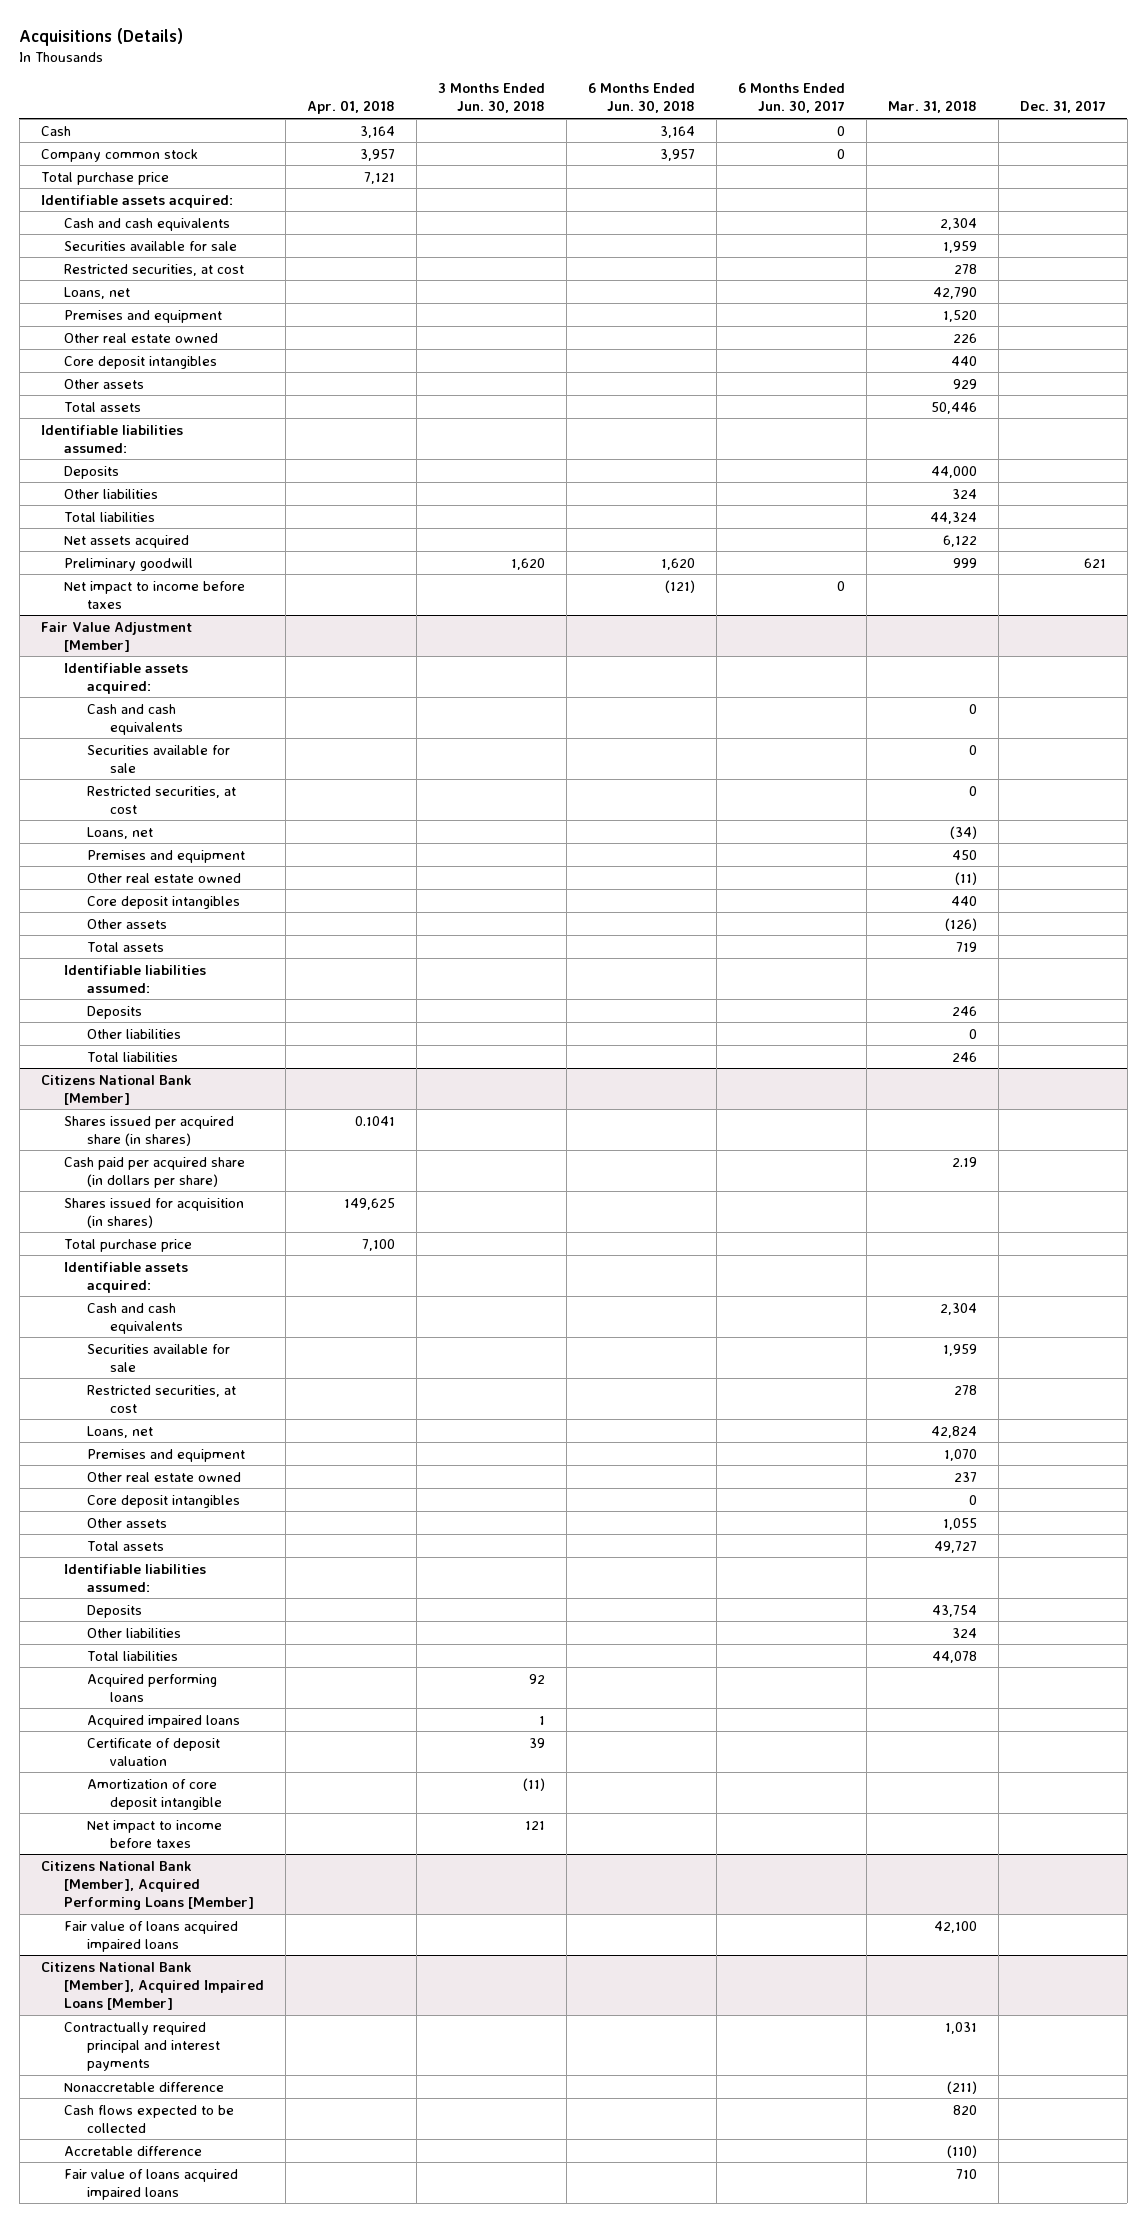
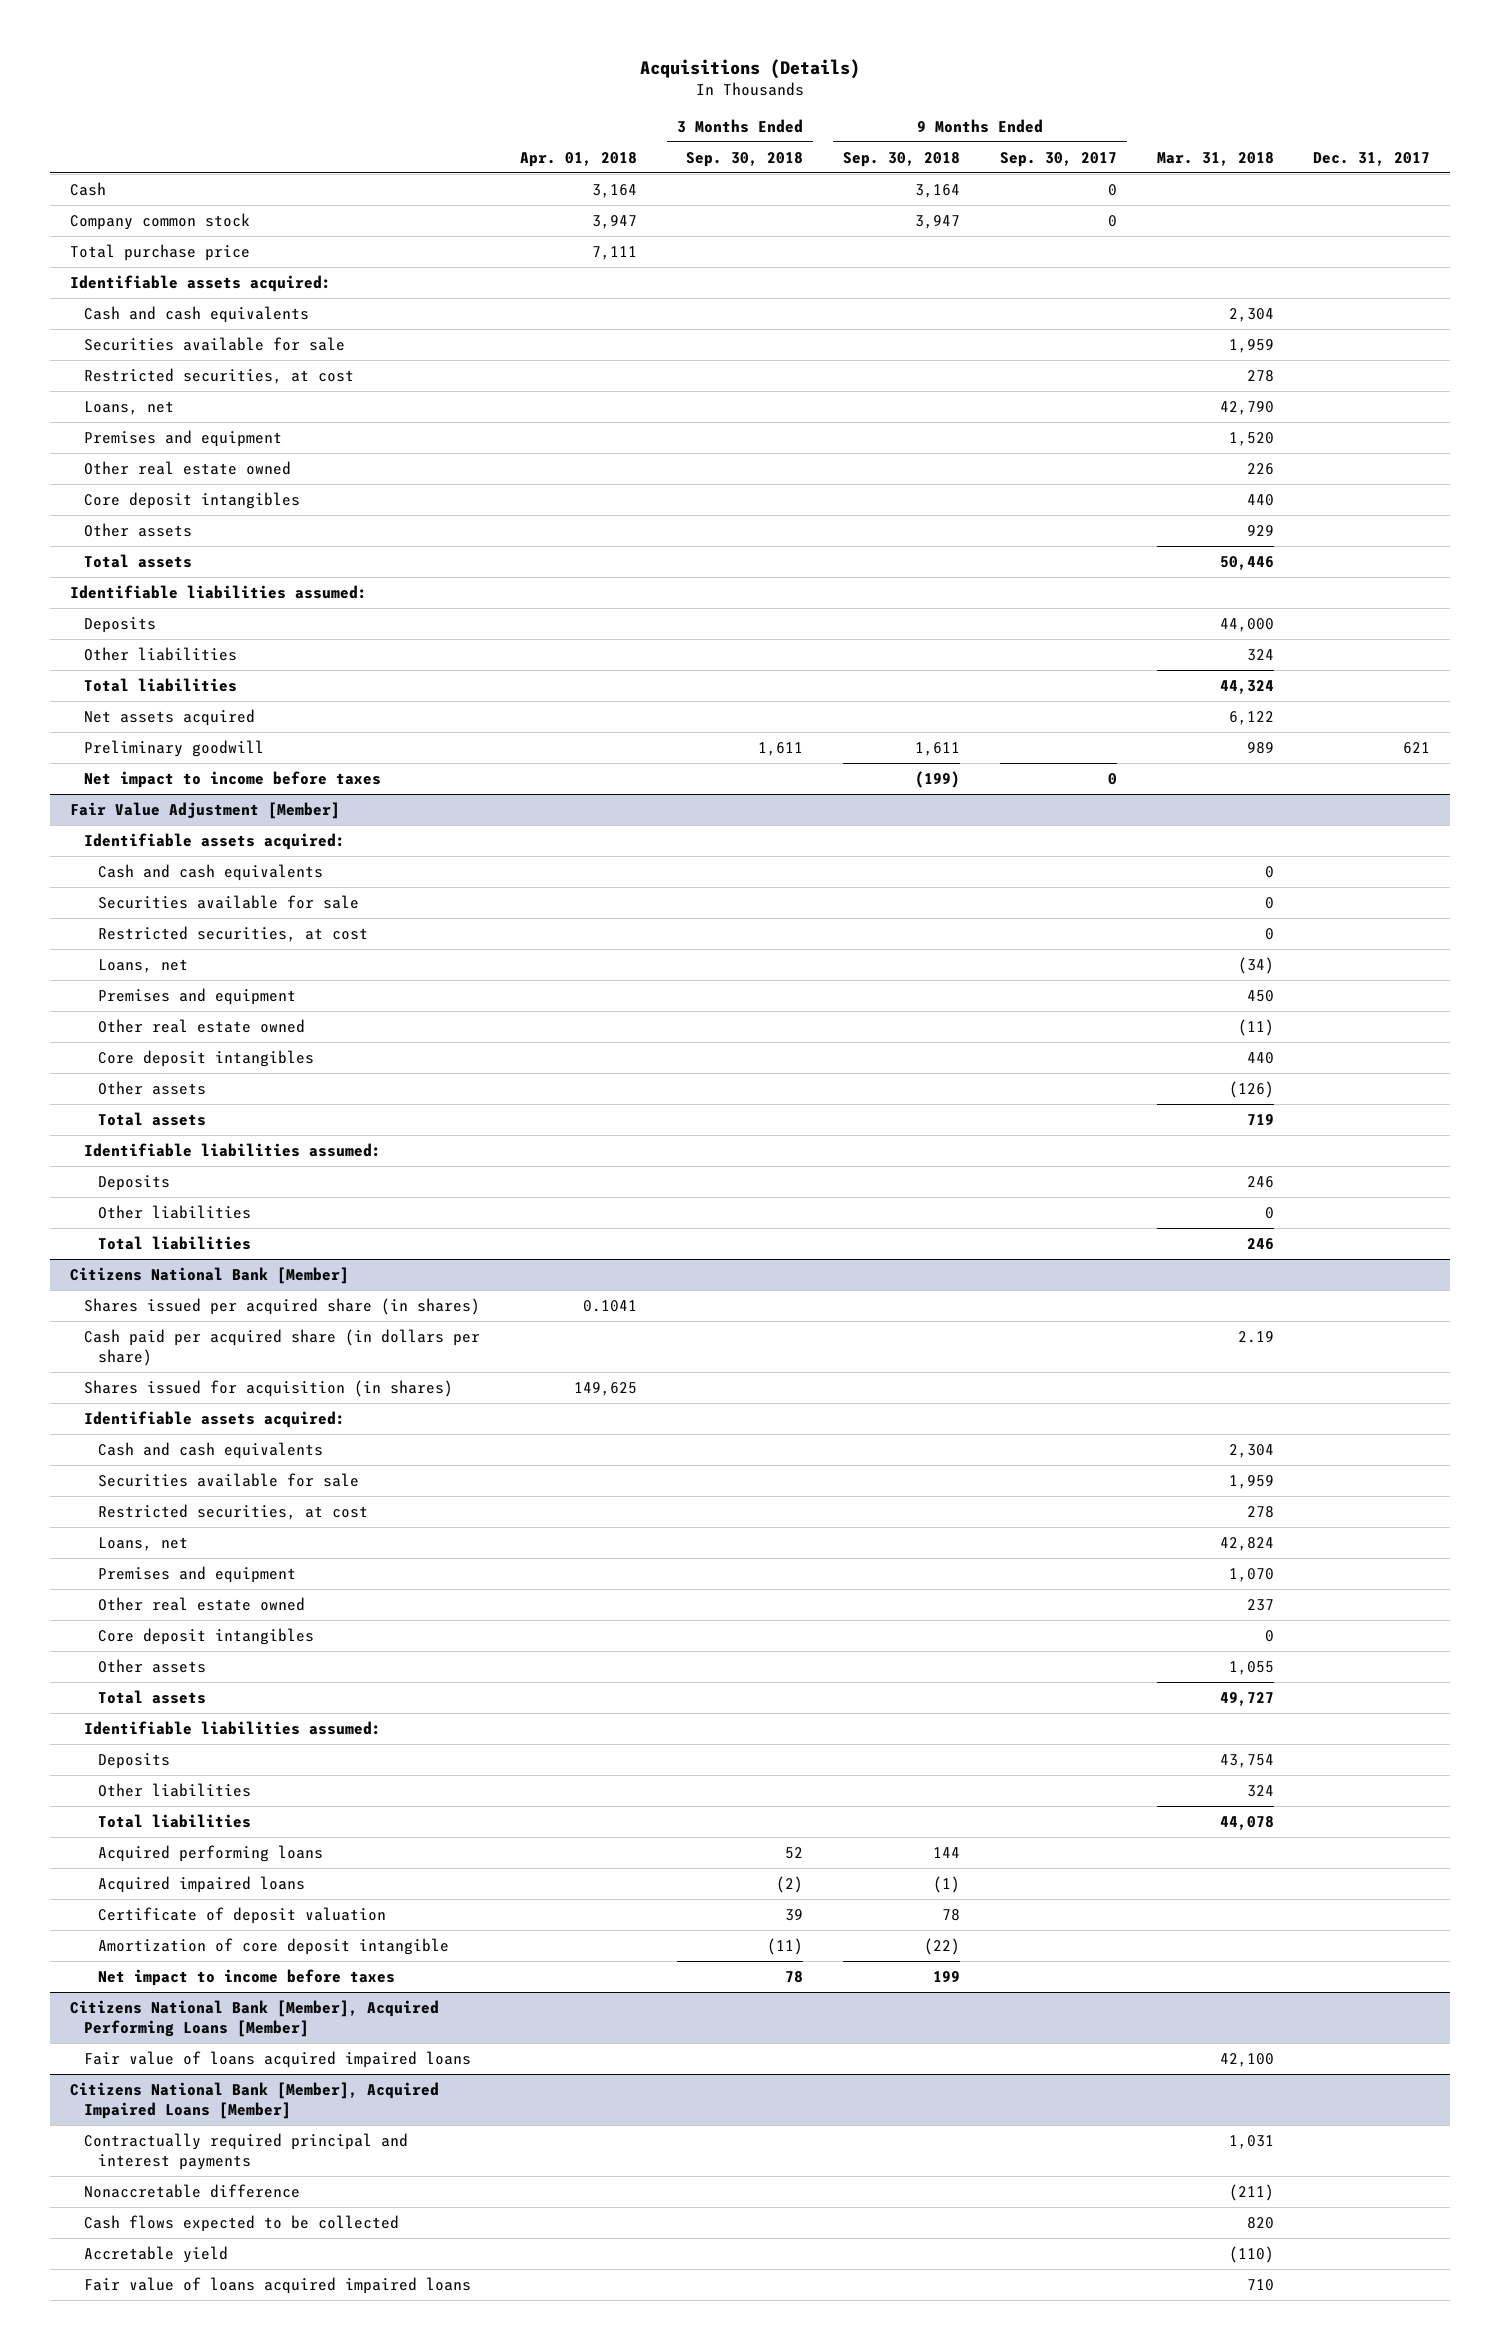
- | Apr. 01, 2018 | 3 Months Ended Jun. 30, 2018 | 6 Months Ended Jun. 30, 2018 | 6 Months Ended Jun. 30, 2017 | Mar. 31, 2018 | Dec. 31, 2017
+ | Apr. 01, 2018 | 3 Months Ended Sep. 30, 2018 | 9 Months Ended Sep. 30, 2018 | 9 Months Ended Sep. 30, 2017 | Mar. 31, 2018 | Dec. 31, 2017
- Company common stock | 3,957 | | 3,957 | 0 | |
- Total purchase price | 7,121 | | | | |
+ Company common stock | 3,947 | | 3,947 | 0 | |
+ Total purchase price | 7,111 | | | | |
- Preliminary goodwill | | 1,620 | 1,620 | | 999 | 621
+ Preliminary goodwill | | 1,611 | 1,611 | | 989 | 621
@ Citizens National Bank [Member]
- Total purchase price | 7,100 | | | | |
@ Citizens National Bank [Member], Acquired Impaired Loans [Member]
- Accretable difference | | | | | (110) |
+ Accretable yield | | | | | (110) |

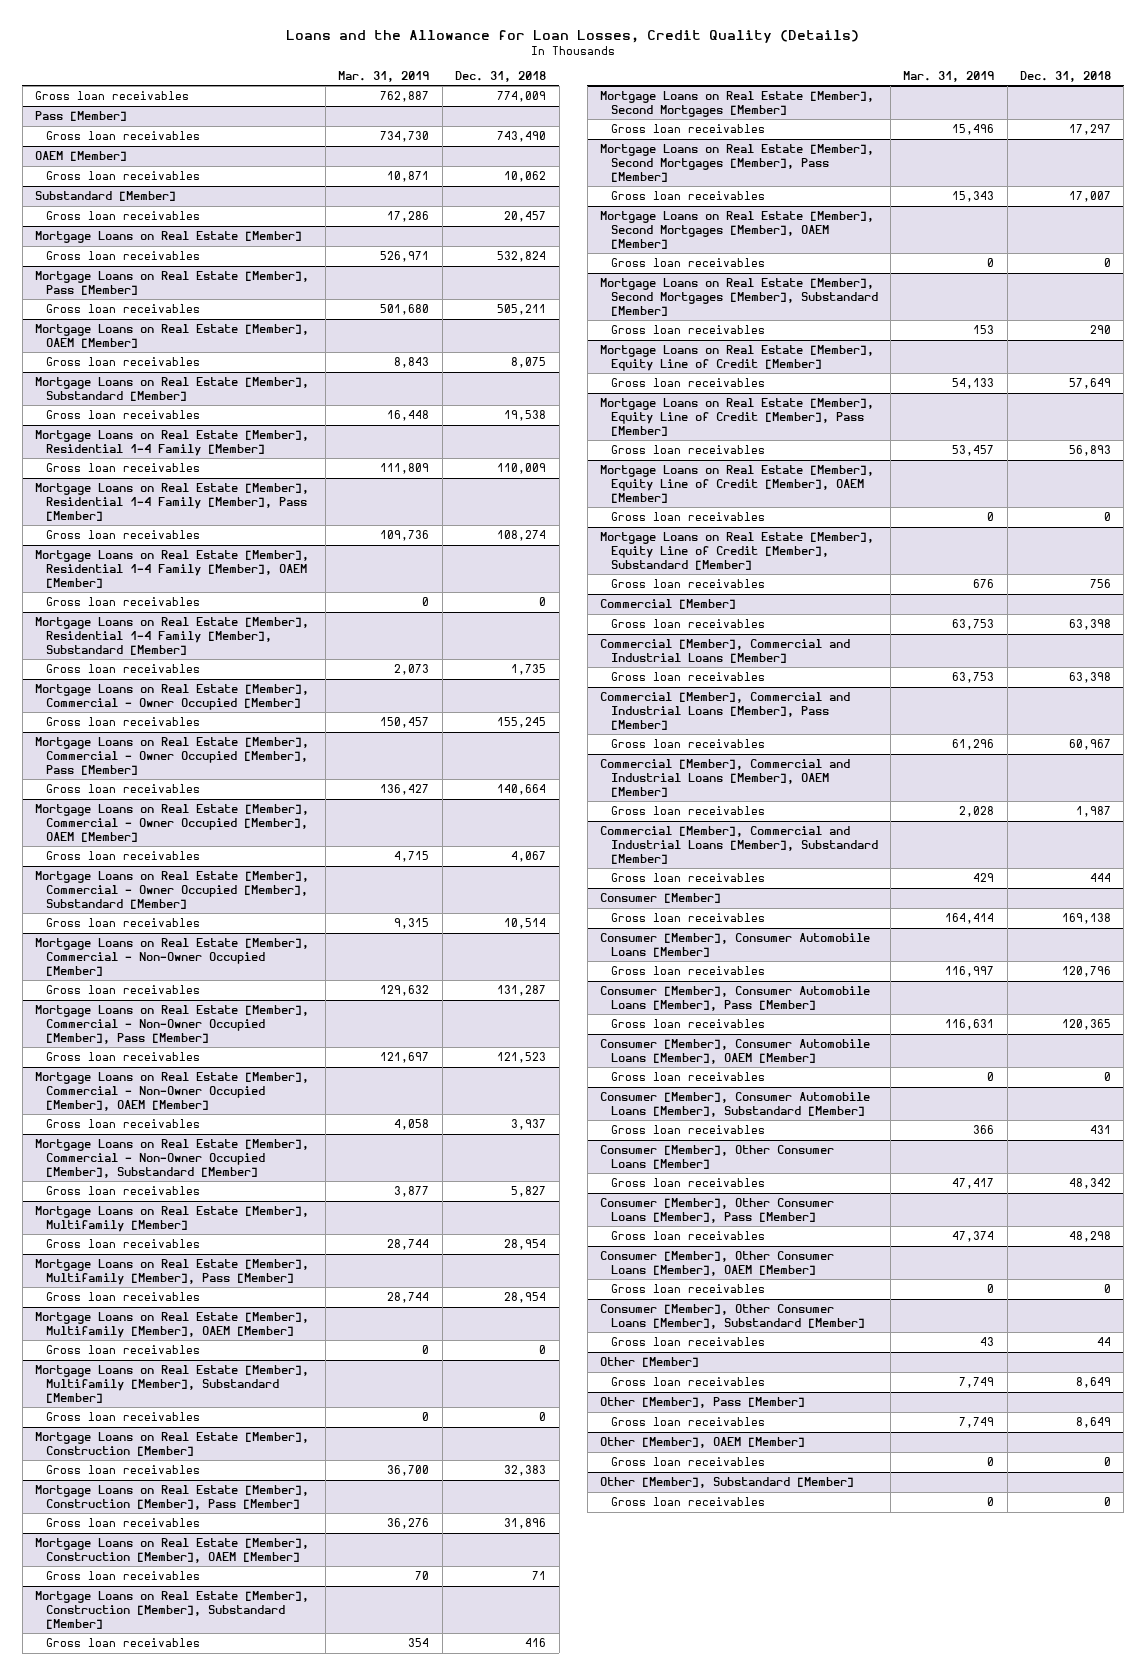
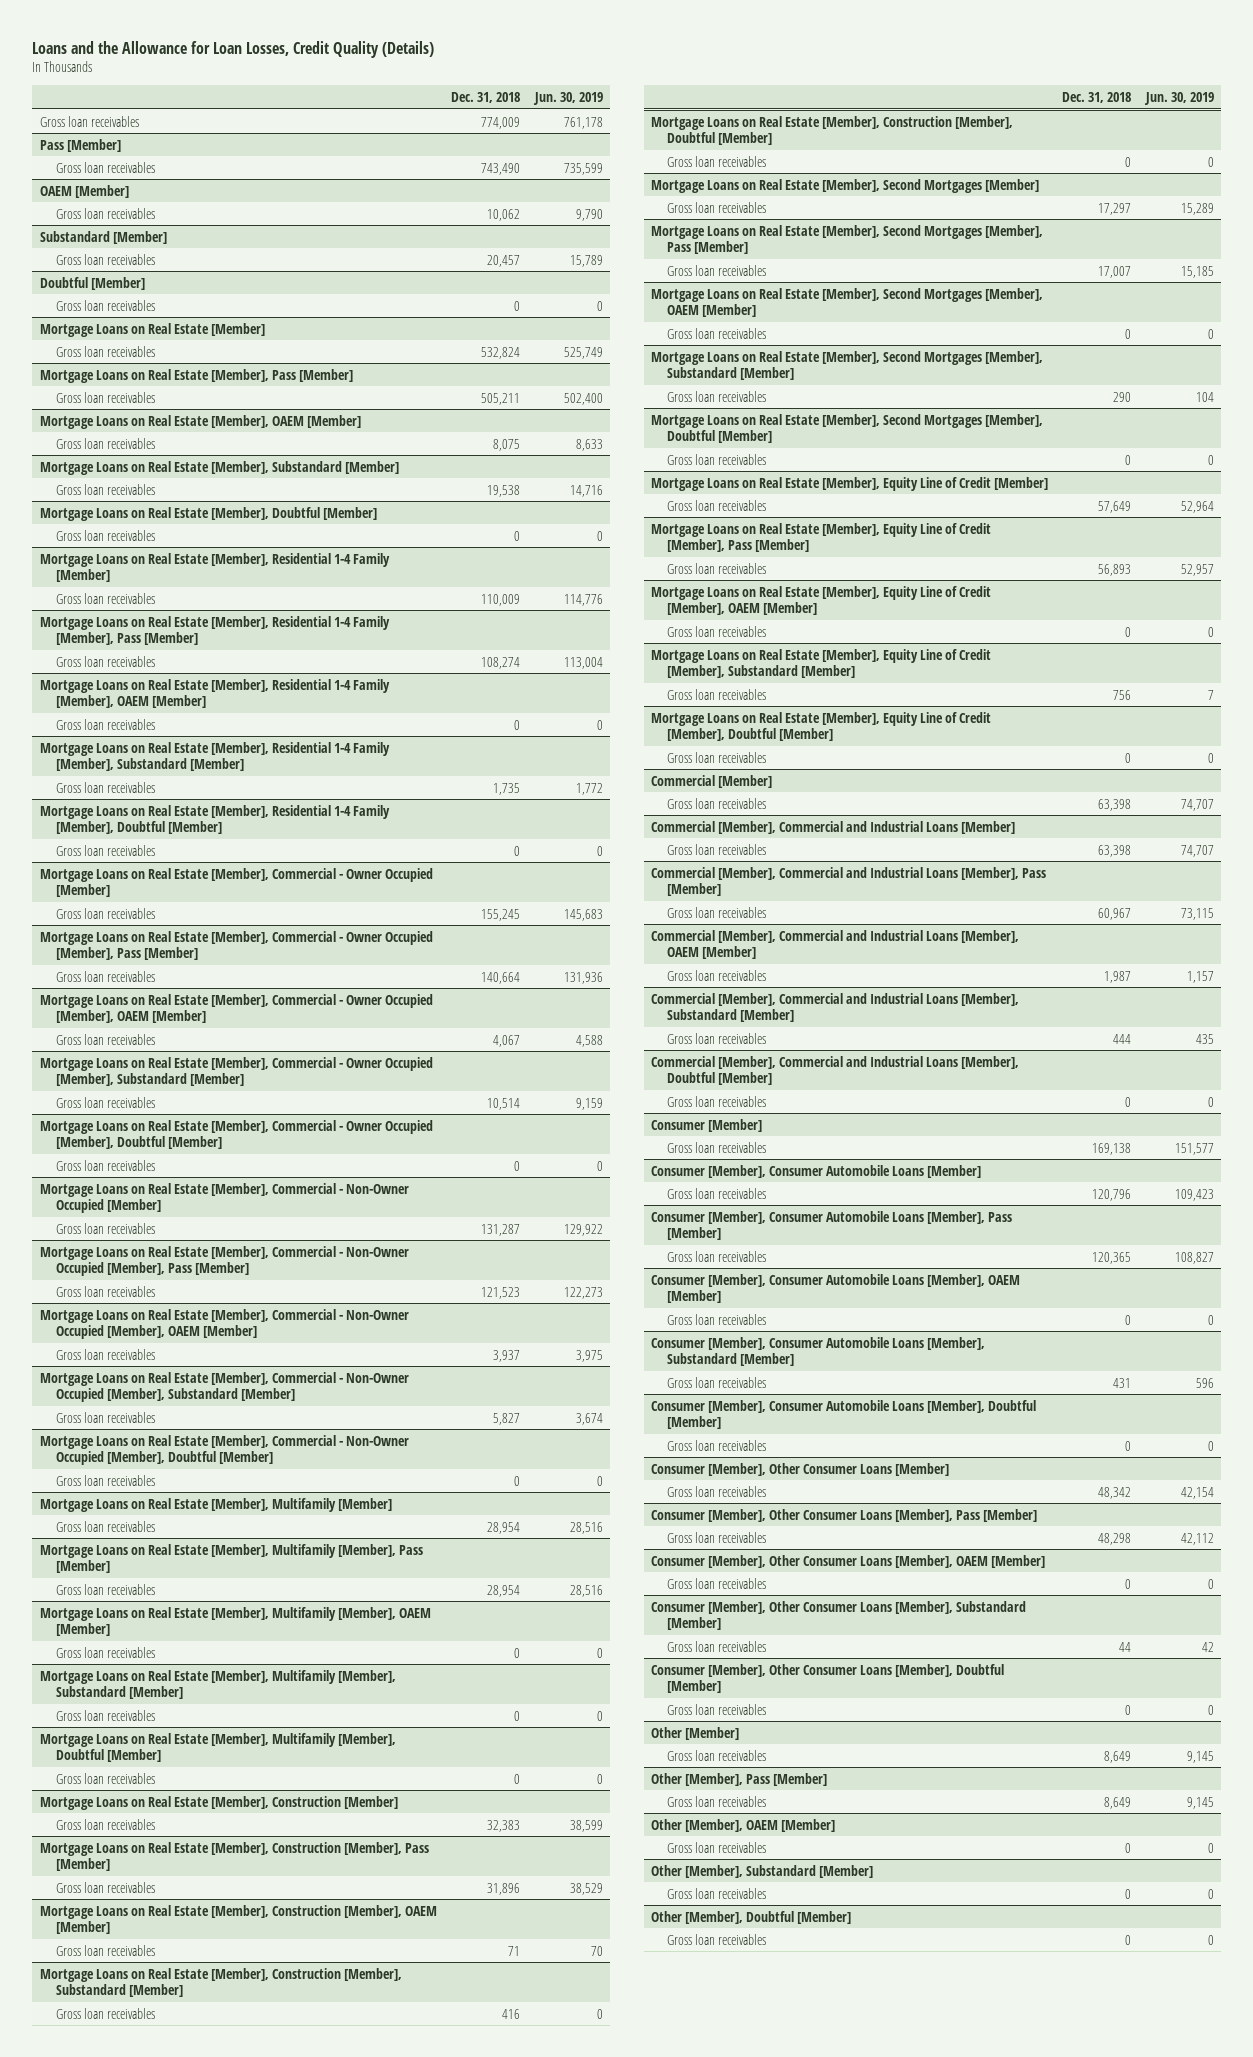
- | Mar. 31, 2019 | Dec. 31, 2018
+ | Dec. 31, 2018 | Jun. 30, 2019
+ Doubtful [Member]
+ Gross loan receivables | 0 | 0
+ Mortgage Loans on Real Estate [Member], Doubtful [Member]
+ Gross loan receivables | 0 | 0
+ Mortgage Loans on Real Estate [Member], Residential 1-4 Family [Member], Doubtful [Member]
+ Gross loan receivables | 0 | 0
+ Mortgage Loans on Real Estate [Member], Commercial - Owner Occupied [Member], Doubtful [Member]
+ Gross loan receivables | 0 | 0
+ Mortgage Loans on Real Estate [Member], Commercial - Non-Owner Occupied [Member], Doubtful [Member]
+ Gross loan receivables | 0 | 0
+ Mortgage Loans on Real Estate [Member], Multifamily [Member], Doubtful [Member]
+ Gross loan receivables | 0 | 0
+ Mortgage Loans on Real Estate [Member], Construction [Member], Doubtful [Member]
+ Gross loan receivables | 0 | 0
+ Mortgage Loans on Real Estate [Member], Second Mortgages [Member], Doubtful [Member]
+ Gross loan receivables | 0 | 0
+ Mortgage Loans on Real Estate [Member], Equity Line of Credit [Member], Doubtful [Member]
+ Gross loan receivables | 0 | 0
+ Commercial [Member], Commercial and Industrial Loans [Member], Doubtful [Member]
+ Gross loan receivables | 0 | 0
+ Consumer [Member], Consumer Automobile Loans [Member], Doubtful [Member]
+ Gross loan receivables | 0 | 0
+ Consumer [Member], Other Consumer Loans [Member], Doubtful [Member]
+ Gross loan receivables | 0 | 0
+ Other [Member], Doubtful [Member]
+ Gross loan receivables | 0 | 0

